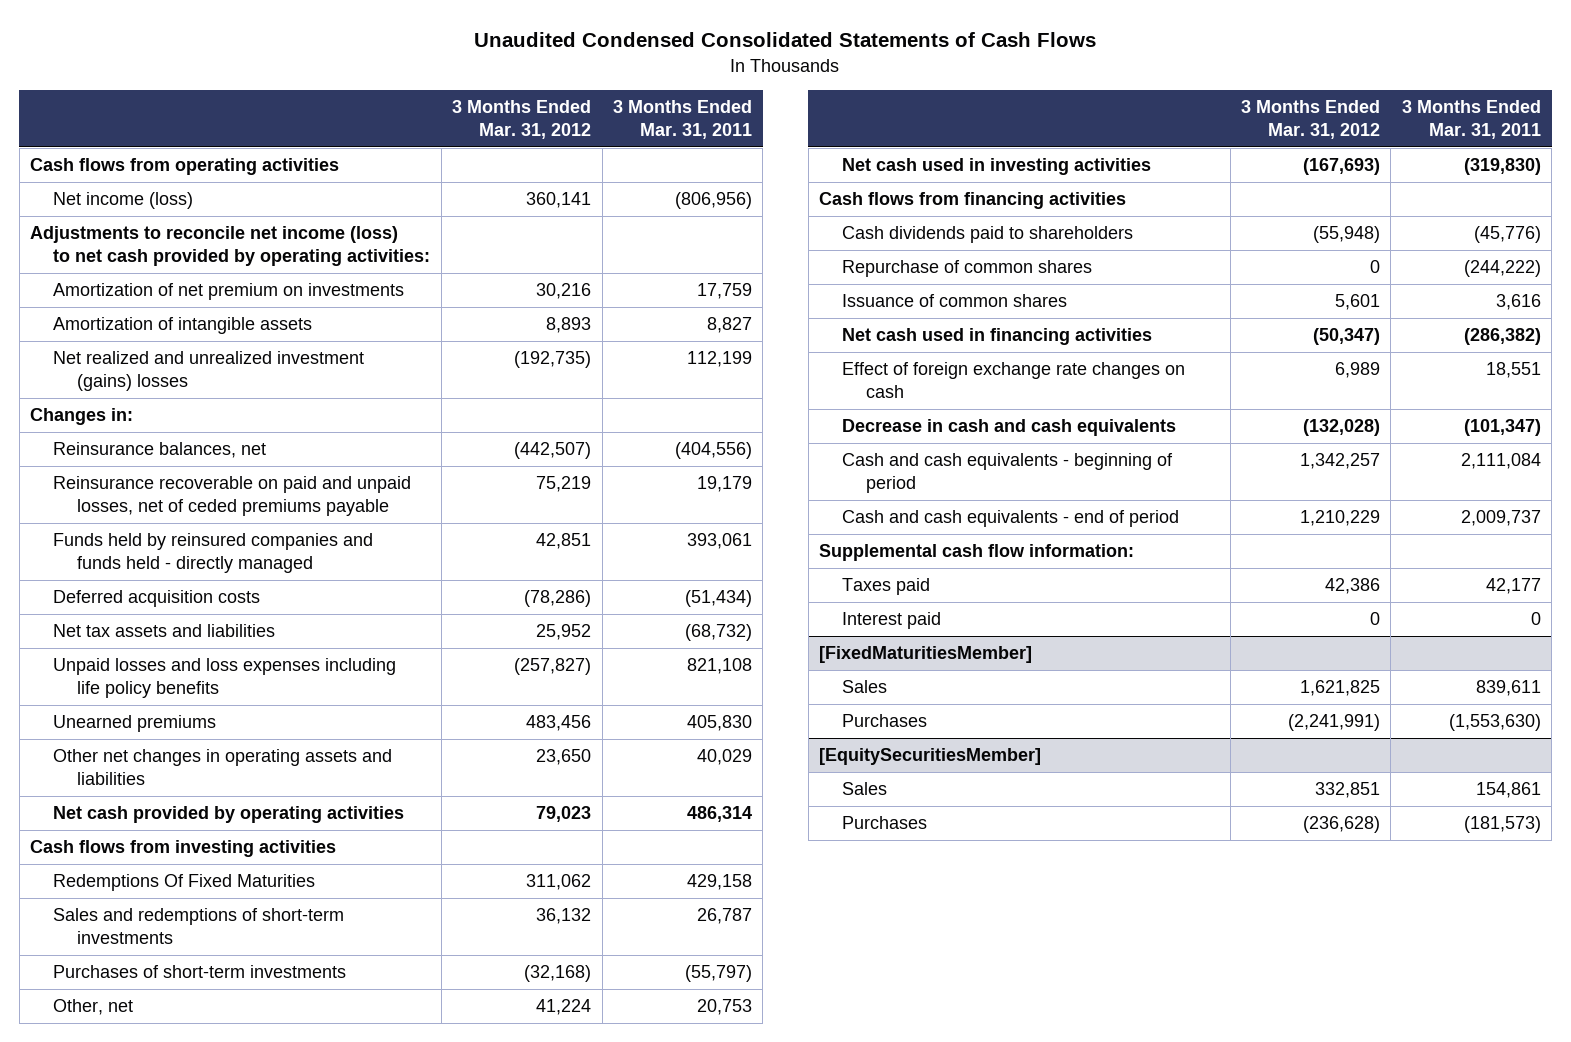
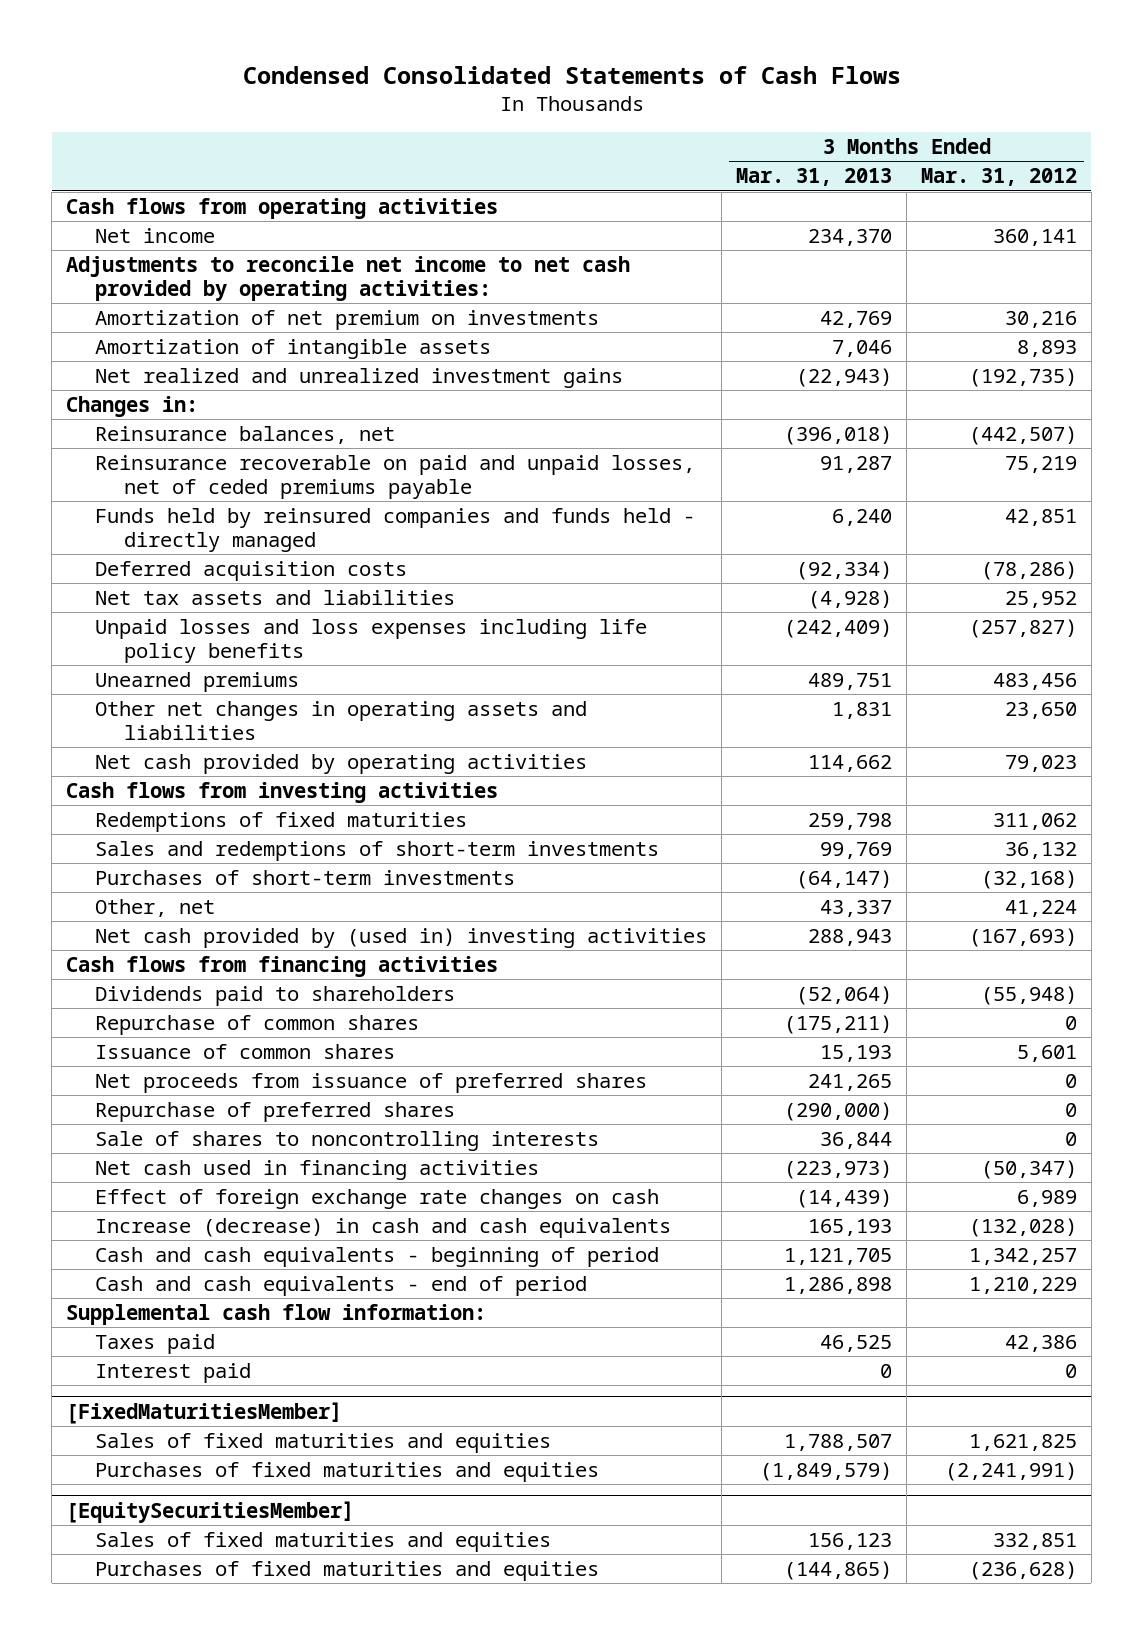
- Unaudited Condensed Consolidated Statements of Cash Flows
+ Condensed Consolidated Statements of Cash Flows
- | 3 Months Ended Mar. 31, 2012 | 3 Months Ended Mar. 31, 2011
+ | 3 Months Ended Mar. 31, 2013 | 3 Months Ended Mar. 31, 2012
- Net income (loss) | 360,141 | (806,956)
- Adjustments to reconcile net income (loss) to net cash provided by operating activities:
+ Net income | 234,370 | 360,141
+ Adjustments to reconcile net income to net cash provided by operating activities:
- Net realized and unrealized investment (gains) losses | (192,735) | 112,199
+ Net realized and unrealized investment gains | (22,943) | (192,735)
- Redemptions Of Fixed Maturities | 311,062 | 429,158
+ Redemptions of fixed maturities | 259,798 | 311,062
- Net cash used in investing activities | (167,693) | (319,830)
+ Net cash provided by (used in) investing activities | 288,943 | (167,693)
- Cash dividends paid to shareholders | (55,948) | (45,776)
+ Dividends paid to shareholders | (52,064) | (55,948)
+ Net proceeds from issuance of preferred shares | 241,265 | 0
+ Repurchase of preferred shares | (290,000) | 0
+ Sale of shares to noncontrolling interests | 36,844 | 0
- Decrease in cash and cash equivalents | (132,028) | (101,347)
+ Increase (decrease) in cash and cash equivalents | 165,193 | (132,028)
@ [FixedMaturitiesMember]
- Sales | 1,621,825 | 839,611
- Purchases | (2,241,991) | (1,553,630)
+ Sales of fixed maturities and equities | 1,788,507 | 1,621,825
+ Purchases of fixed maturities and equities | (1,849,579) | (2,241,991)
@ [EquitySecuritiesMember]
- Sales | 332,851 | 154,861
- Purchases | (236,628) | (181,573)
+ Sales of fixed maturities and equities | 156,123 | 332,851
+ Purchases of fixed maturities and equities | (144,865) | (236,628)

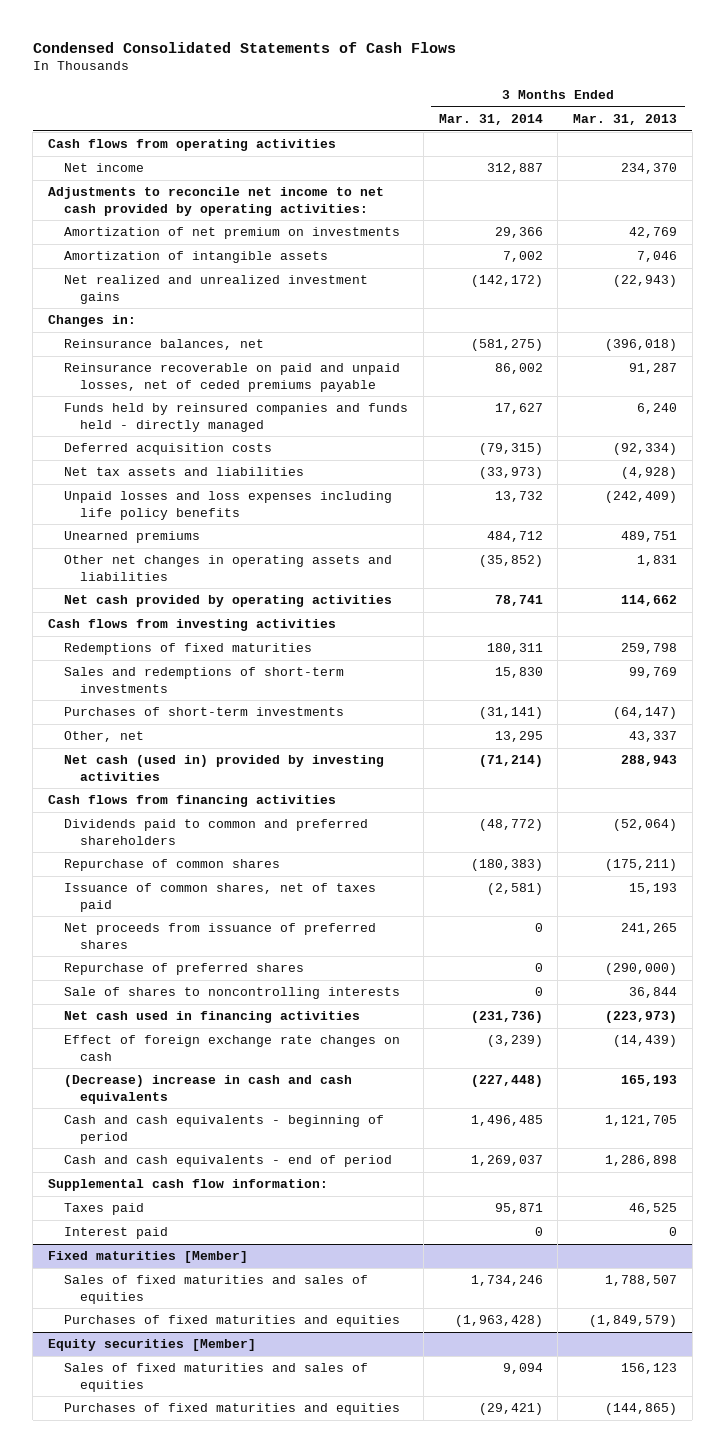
- | 3 Months Ended Mar. 31, 2013 | 3 Months Ended Mar. 31, 2012
+ | 3 Months Ended Mar. 31, 2014 | 3 Months Ended Mar. 31, 2013
- Net cash provided by (used in) investing activities | 288,943 | (167,693)
+ Net cash (used in) provided by investing activities | (71,214) | 288,943
- Dividends paid to shareholders | (52,064) | (55,948)
+ Dividends paid to common and preferred shareholders | (48,772) | (52,064)
- Issuance of common shares | 15,193 | 5,601
+ Issuance of common shares, net of taxes paid | (2,581) | 15,193
- Increase (decrease) in cash and cash equivalents | 165,193 | (132,028)
+ (Decrease) increase in cash and cash equivalents | (227,448) | 165,193
- [FixedMaturitiesMember]
- Sales of fixed maturities and equities | 1,788,507 | 1,621,825
+ Fixed maturities [Member]
+ Sales of fixed maturities and sales of equities | 1,734,246 | 1,788,507
- [EquitySecuritiesMember]
- Sales of fixed maturities and equities | 156,123 | 332,851
+ Equity securities [Member]
+ Sales of fixed maturities and sales of equities | 9,094 | 156,123

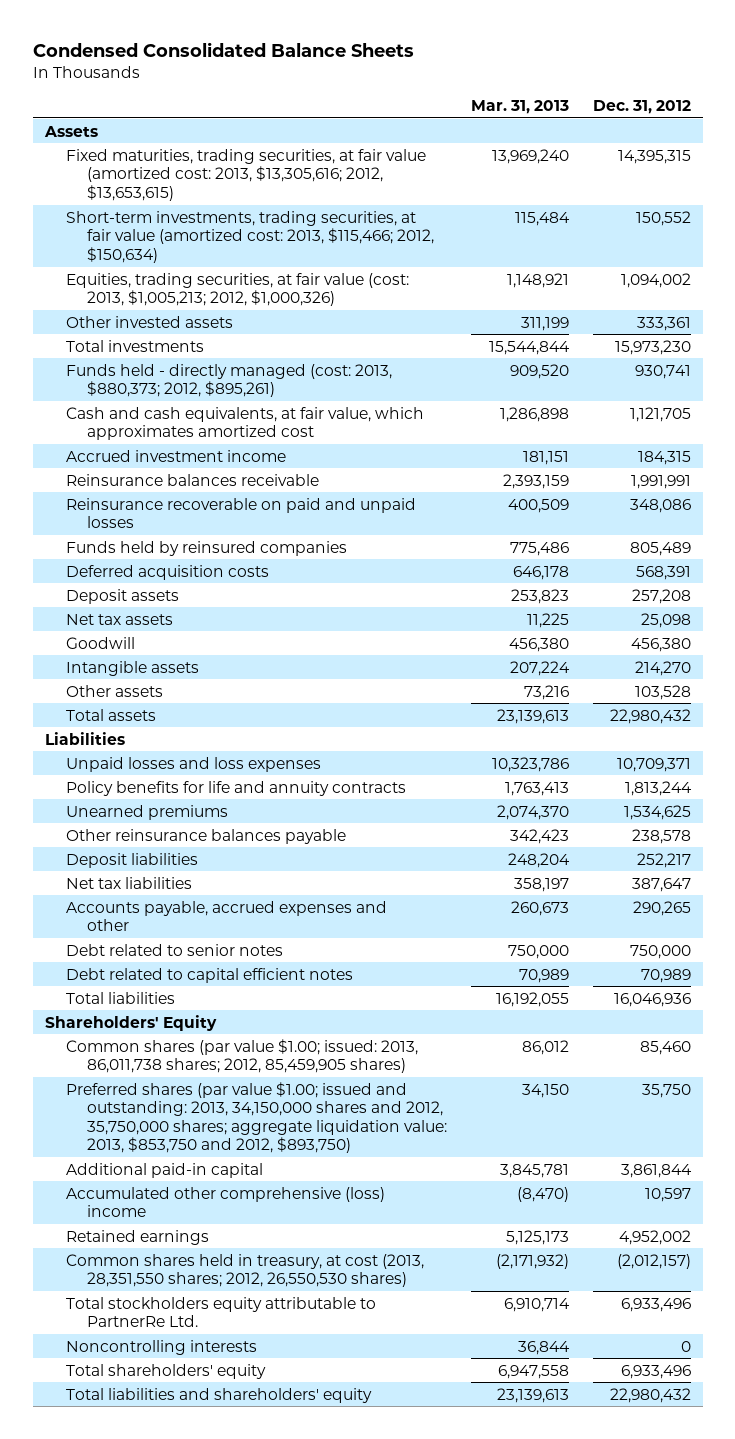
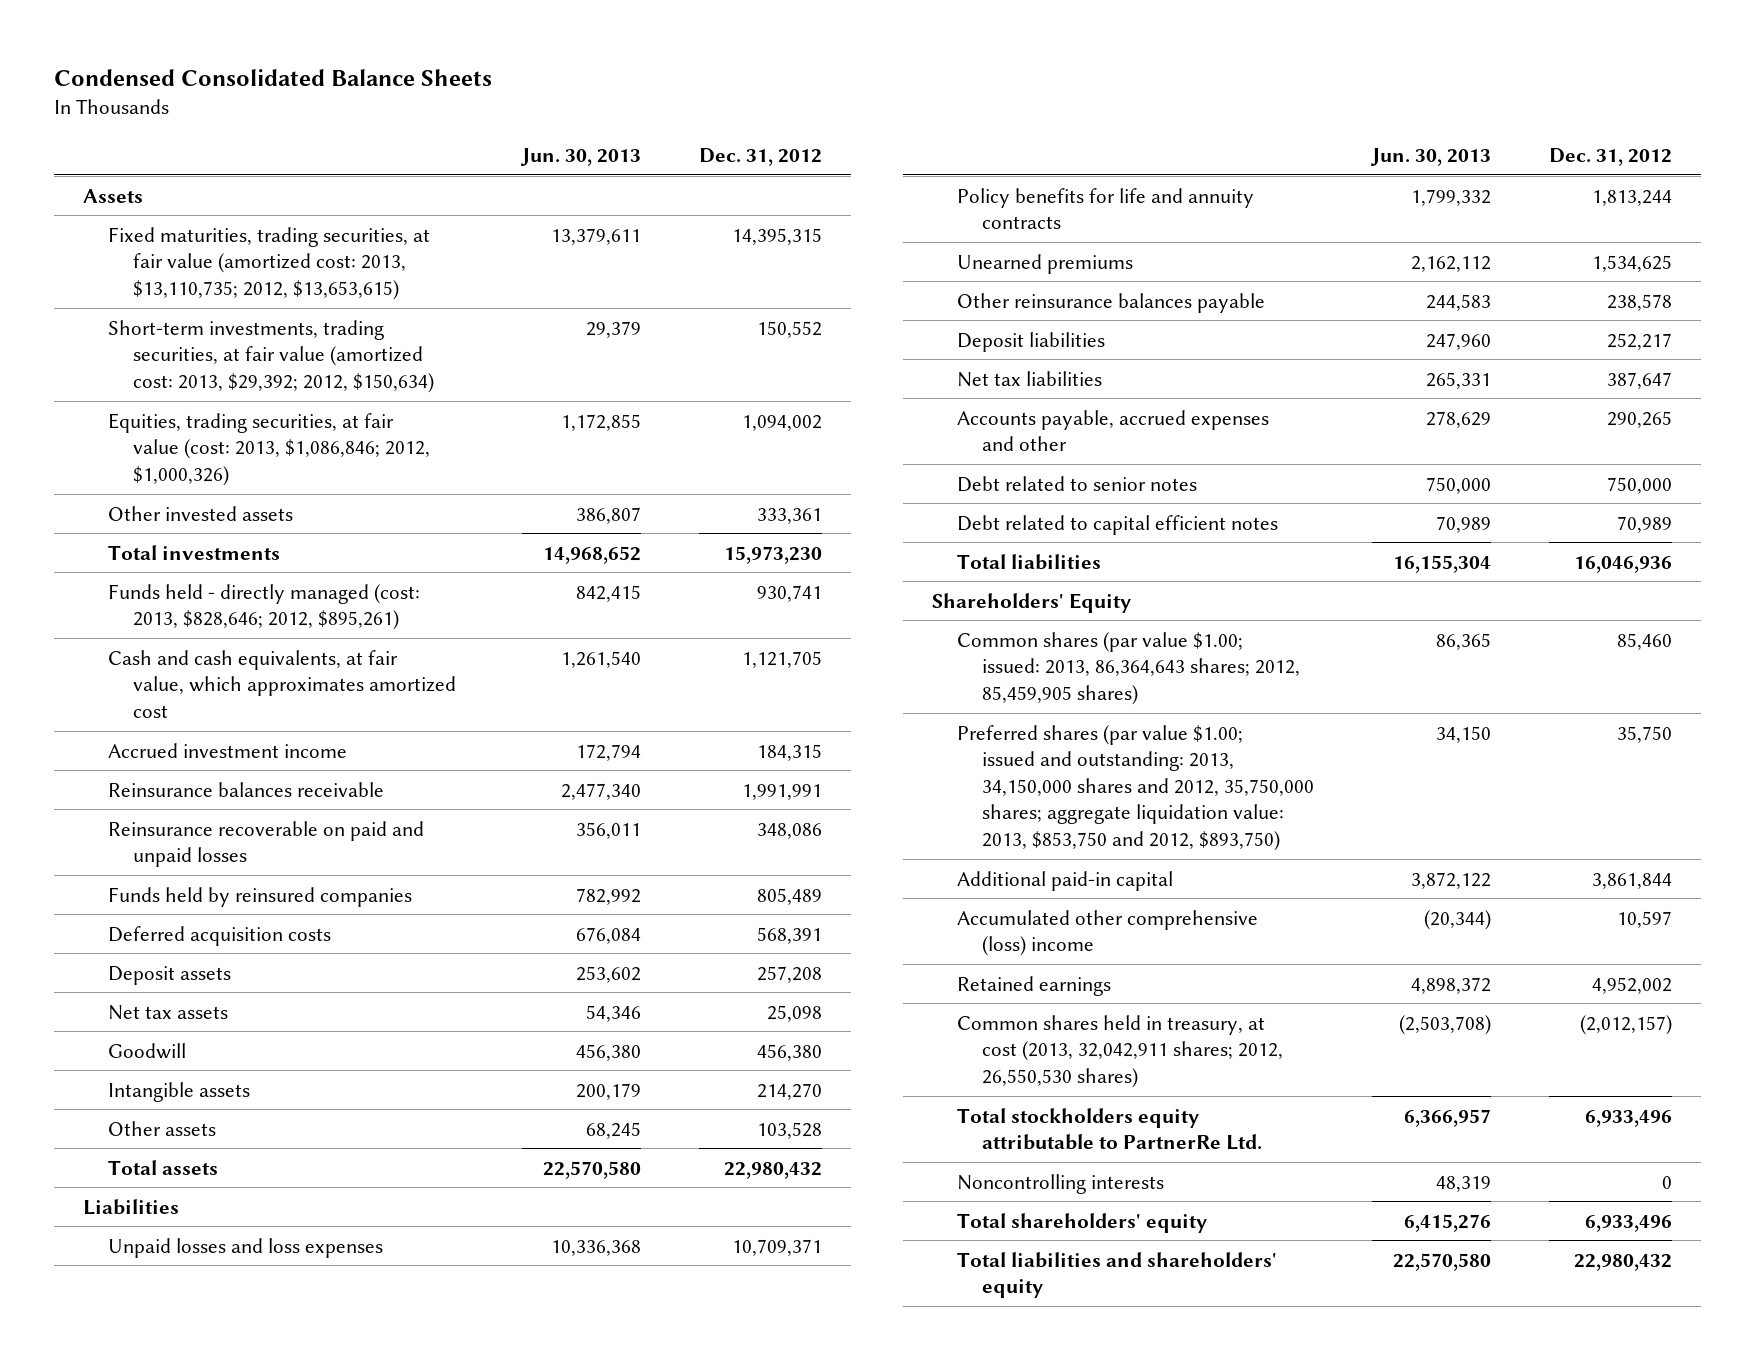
- | Mar. 31, 2013 | Dec. 31, 2012
+ | Jun. 30, 2013 | Dec. 31, 2012
- Fixed maturities, trading securities, at fair value (amortized cost: 2013, $13,305,616; 2012, $13,653,615) | 13,969,240 | 14,395,315
- Short-term investments, trading securities, at fair value (amortized cost: 2013, $115,466; 2012, $150,634) | 115,484 | 150,552
- Equities, trading securities, at fair value (cost: 2013, $1,005,213; 2012, $1,000,326) | 1,148,921 | 1,094,002
+ Fixed maturities, trading securities, at fair value (amortized cost: 2013, $13,110,735; 2012, $13,653,615) | 13,379,611 | 14,395,315
+ Short-term investments, trading securities, at fair value (amortized cost: 2013, $29,392; 2012, $150,634) | 29,379 | 150,552
+ Equities, trading securities, at fair value (cost: 2013, $1,086,846; 2012, $1,000,326) | 1,172,855 | 1,094,002
- Funds held - directly managed (cost: 2013, $880,373; 2012, $895,261) | 909,520 | 930,741
+ Funds held - directly managed (cost: 2013, $828,646; 2012, $895,261) | 842,415 | 930,741
- Common shares (par value $1.00; issued: 2013, 86,011,738 shares; 2012, 85,459,905 shares) | 86,012 | 85,460
+ Common shares (par value $1.00; issued: 2013, 86,364,643 shares; 2012, 85,459,905 shares) | 86,365 | 85,460
- Common shares held in treasury, at cost (2013, 28,351,550 shares; 2012, 26,550,530 shares) | (2,171,932) | (2,012,157)
+ Common shares held in treasury, at cost (2013, 32,042,911 shares; 2012, 26,550,530 shares) | (2,503,708) | (2,012,157)

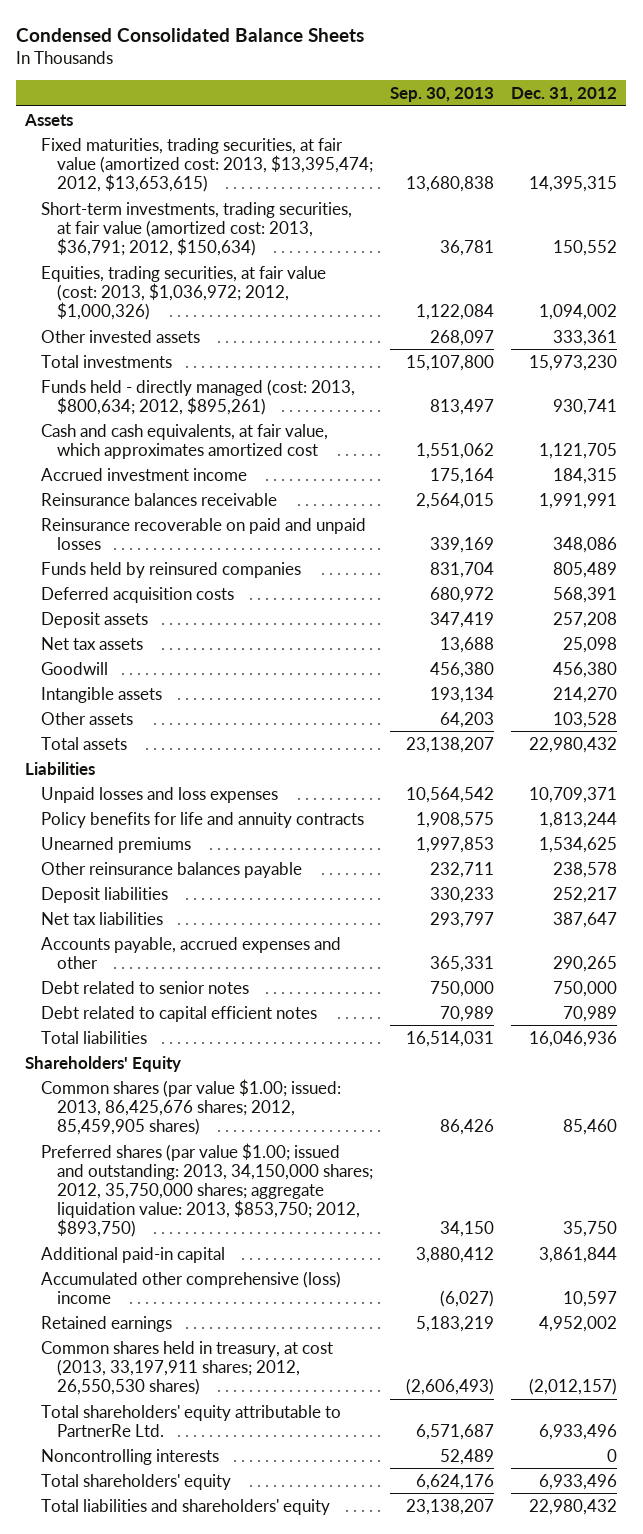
- | Jun. 30, 2013 | Dec. 31, 2012
+ | Sep. 30, 2013 | Dec. 31, 2012
- Fixed maturities, trading securities, at fair value (amortized cost: 2013, $13,110,735; 2012, $13,653,615) | 13,379,611 | 14,395,315
- Short-term investments, trading securities, at fair value (amortized cost: 2013, $29,392; 2012, $150,634) | 29,379 | 150,552
- Equities, trading securities, at fair value (cost: 2013, $1,086,846; 2012, $1,000,326) | 1,172,855 | 1,094,002
+ Fixed maturities, trading securities, at fair value (amortized cost: 2013, $13,395,474; 2012, $13,653,615) | 13,680,838 | 14,395,315
+ Short-term investments, trading securities, at fair value (amortized cost: 2013, $36,791; 2012, $150,634) | 36,781 | 150,552
+ Equities, trading securities, at fair value (cost: 2013, $1,036,972; 2012, $1,000,326) | 1,122,084 | 1,094,002
- Funds held - directly managed (cost: 2013, $828,646; 2012, $895,261) | 842,415 | 930,741
+ Funds held - directly managed (cost: 2013, $800,634; 2012, $895,261) | 813,497 | 930,741
- Common shares (par value $1.00; issued: 2013, 86,364,643 shares; 2012, 85,459,905 shares) | 86,365 | 85,460
- Preferred shares (par value $1.00; issued and outstanding: 2013, 34,150,000 shares and 2012, 35,750,000 shares; aggregate liquidation value: 2013, $853,750 and 2012, $893,750) | 34,150 | 35,750
+ Common shares (par value $1.00; issued: 2013, 86,425,676 shares; 2012, 85,459,905 shares) | 86,426 | 85,460
+ Preferred shares (par value $1.00; issued and outstanding: 2013, 34,150,000 shares; 2012, 35,750,000 shares; aggregate liquidation value: 2013, $853,750; 2012, $893,750) | 34,150 | 35,750
- Common shares held in treasury, at cost (2013, 32,042,911 shares; 2012, 26,550,530 shares) | (2,503,708) | (2,012,157)
- Total stockholders equity attributable to PartnerRe Ltd. | 6,366,957 | 6,933,496
+ Common shares held in treasury, at cost (2013, 33,197,911 shares; 2012, 26,550,530 shares) | (2,606,493) | (2,012,157)
+ Total shareholders' equity attributable to PartnerRe Ltd. | 6,571,687 | 6,933,496

